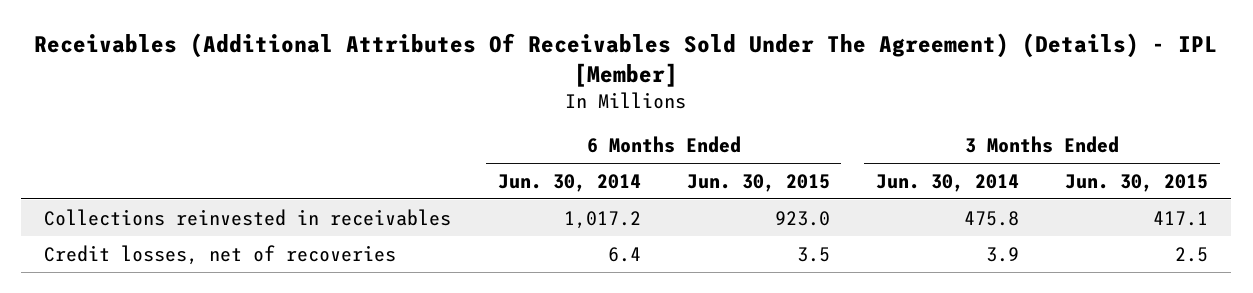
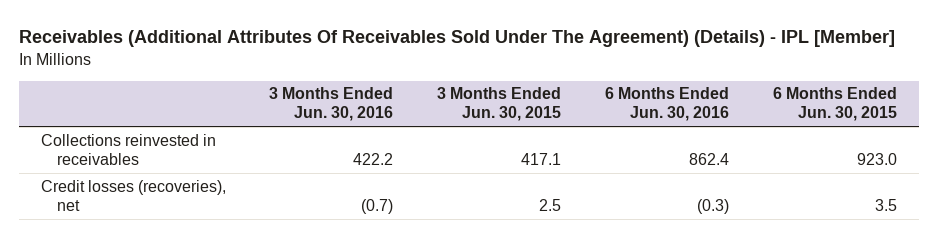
- | 6 Months Ended Jun. 30, 2014 | 6 Months Ended Jun. 30, 2015 | 3 Months Ended Jun. 30, 2014 | 3 Months Ended Jun. 30, 2015
+ | 3 Months Ended Jun. 30, 2016 | 3 Months Ended Jun. 30, 2015 | 6 Months Ended Jun. 30, 2016 | 6 Months Ended Jun. 30, 2015
- Credit losses, net of recoveries | 6.4 | 3.5 | 3.9 | 2.5
+ Credit losses (recoveries), net | (0.7) | 2.5 | (0.3) | 3.5

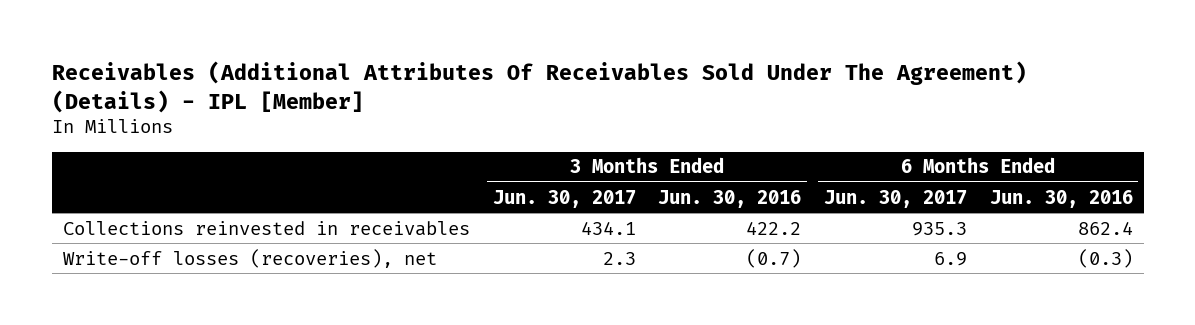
- | 3 Months Ended Jun. 30, 2016 | 3 Months Ended Jun. 30, 2015 | 6 Months Ended Jun. 30, 2016 | 6 Months Ended Jun. 30, 2015
+ | 3 Months Ended Jun. 30, 2017 | 3 Months Ended Jun. 30, 2016 | 6 Months Ended Jun. 30, 2017 | 6 Months Ended Jun. 30, 2016
- Credit losses (recoveries), net | (0.7) | 2.5 | (0.3) | 3.5
+ Write-off losses (recoveries), net | 2.3 | (0.7) | 6.9 | (0.3)

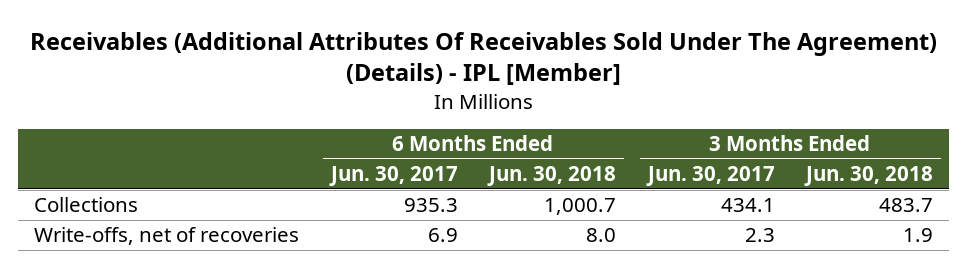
- | 3 Months Ended Jun. 30, 2017 | 3 Months Ended Jun. 30, 2016 | 6 Months Ended Jun. 30, 2017 | 6 Months Ended Jun. 30, 2016
+ | 6 Months Ended Jun. 30, 2017 | 6 Months Ended Jun. 30, 2018 | 3 Months Ended Jun. 30, 2017 | 3 Months Ended Jun. 30, 2018
- Collections reinvested in receivables | 434.1 | 422.2 | 935.3 | 862.4
- Write-off losses (recoveries), net | 2.3 | (0.7) | 6.9 | (0.3)
+ Collections | 935.3 | 1,000.7 | 434.1 | 483.7
+ Write-offs, net of recoveries | 6.9 | 8.0 | 2.3 | 1.9

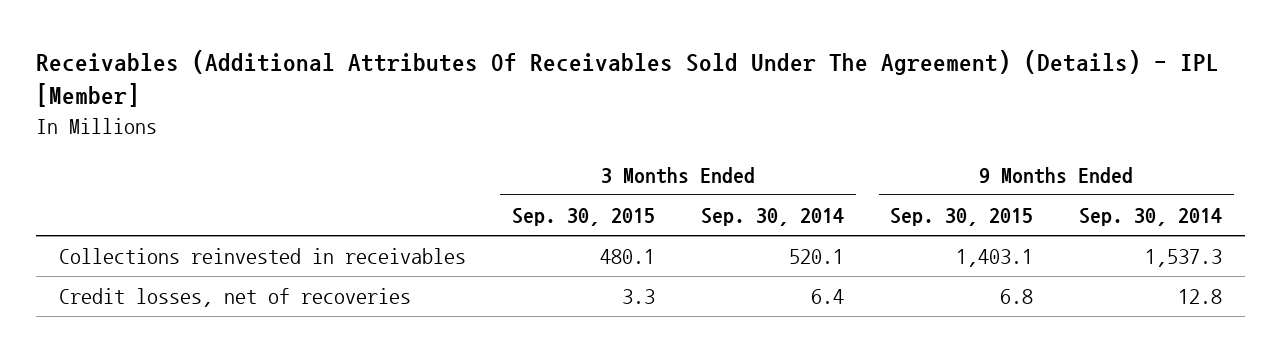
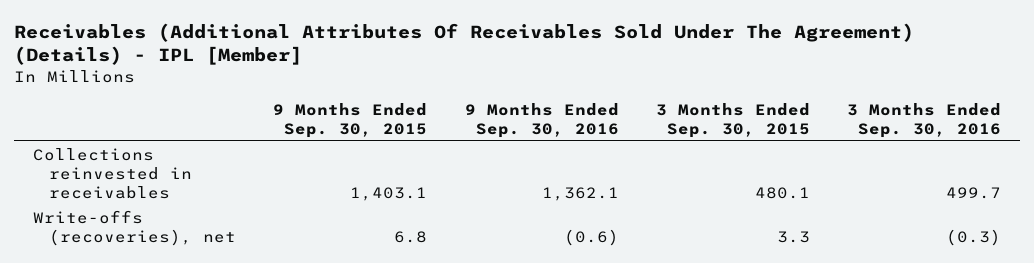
- | 3 Months Ended Sep. 30, 2015 | 3 Months Ended Sep. 30, 2014 | 9 Months Ended Sep. 30, 2015 | 9 Months Ended Sep. 30, 2014
+ | 9 Months Ended Sep. 30, 2015 | 9 Months Ended Sep. 30, 2016 | 3 Months Ended Sep. 30, 2015 | 3 Months Ended Sep. 30, 2016
- Credit losses, net of recoveries | 3.3 | 6.4 | 6.8 | 12.8
+ Write-offs (recoveries), net | 6.8 | (0.6) | 3.3 | (0.3)

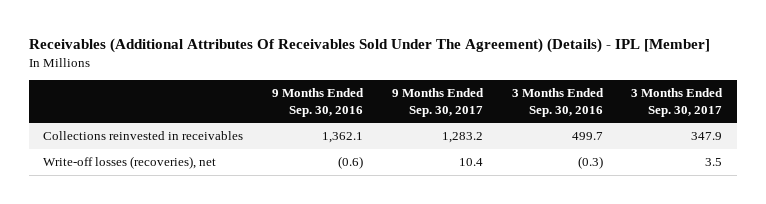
- | 9 Months Ended Sep. 30, 2015 | 9 Months Ended Sep. 30, 2016 | 3 Months Ended Sep. 30, 2015 | 3 Months Ended Sep. 30, 2016
+ | 9 Months Ended Sep. 30, 2016 | 9 Months Ended Sep. 30, 2017 | 3 Months Ended Sep. 30, 2016 | 3 Months Ended Sep. 30, 2017
- Write-offs (recoveries), net | 6.8 | (0.6) | 3.3 | (0.3)
+ Write-off losses (recoveries), net | (0.6) | 10.4 | (0.3) | 3.5

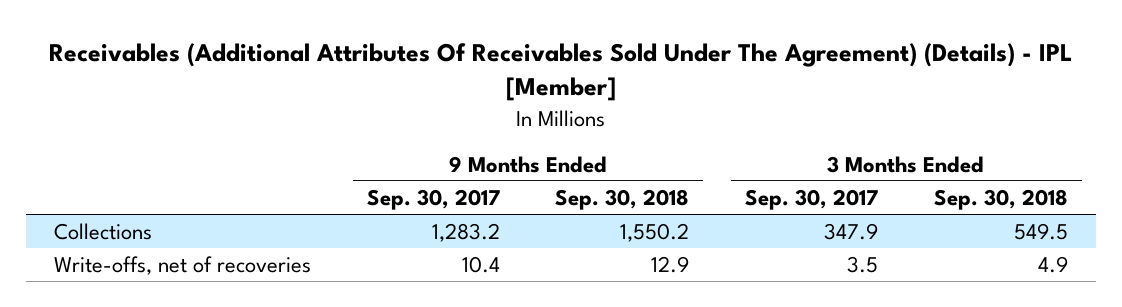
- | 9 Months Ended Sep. 30, 2016 | 9 Months Ended Sep. 30, 2017 | 3 Months Ended Sep. 30, 2016 | 3 Months Ended Sep. 30, 2017
+ | 9 Months Ended Sep. 30, 2017 | 9 Months Ended Sep. 30, 2018 | 3 Months Ended Sep. 30, 2017 | 3 Months Ended Sep. 30, 2018
- Collections reinvested in receivables | 1,362.1 | 1,283.2 | 499.7 | 347.9
- Write-off losses (recoveries), net | (0.6) | 10.4 | (0.3) | 3.5
+ Collections | 1,283.2 | 1,550.2 | 347.9 | 549.5
+ Write-offs, net of recoveries | 10.4 | 12.9 | 3.5 | 4.9

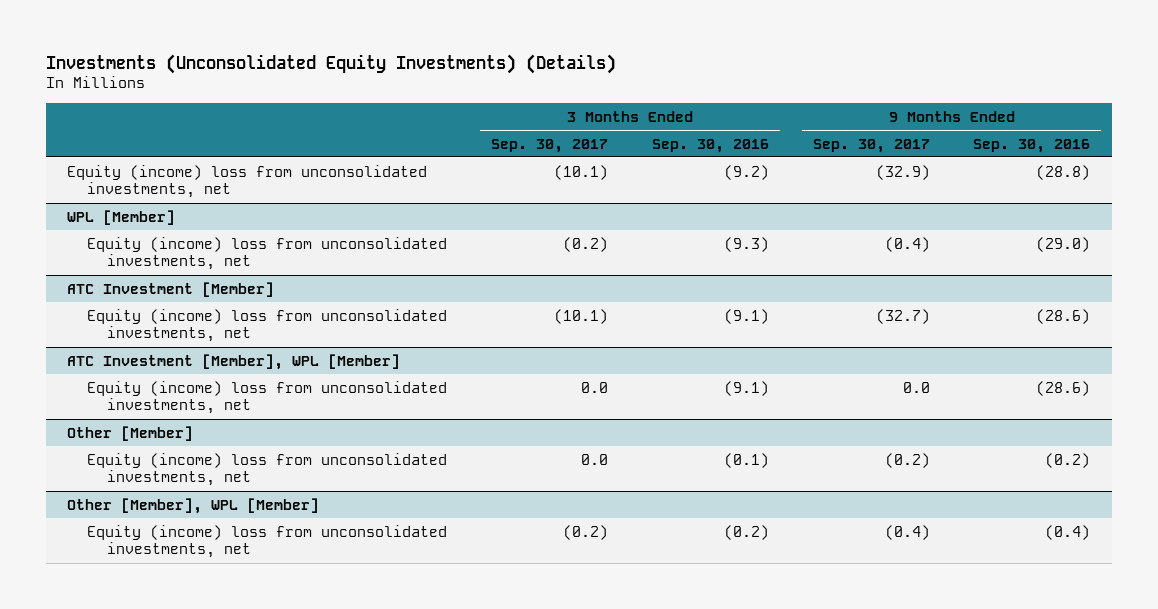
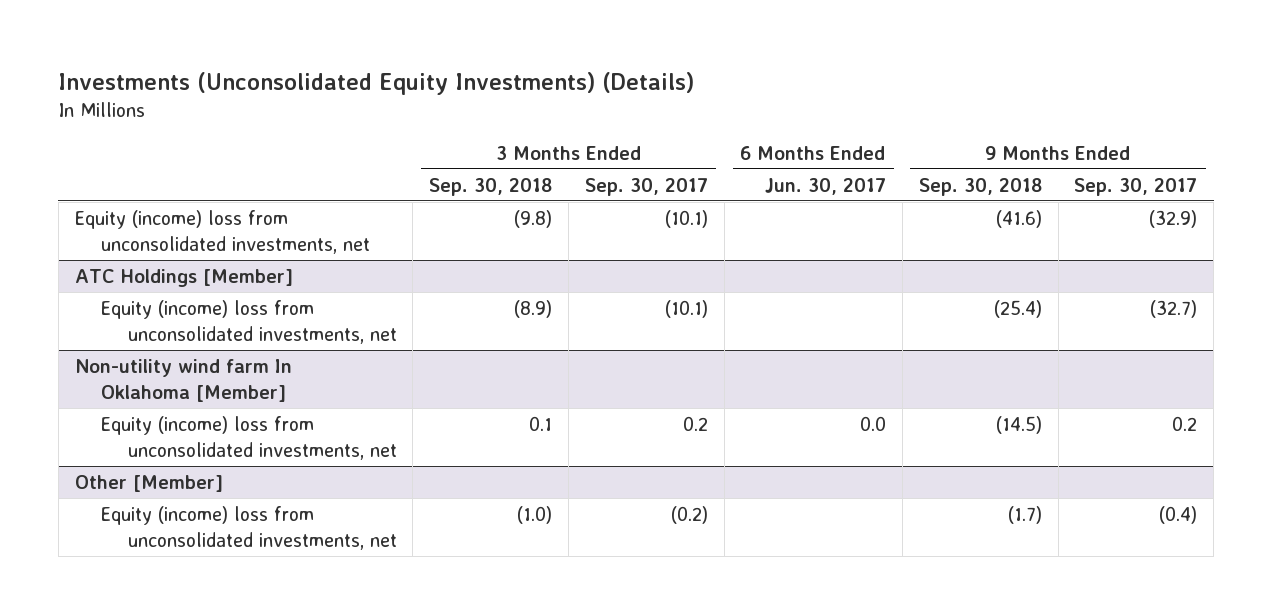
- | 3 Months Ended Sep. 30, 2017 | 3 Months Ended Sep. 30, 2016 | 9 Months Ended Sep. 30, 2017 | 9 Months Ended Sep. 30, 2016
+ | 3 Months Ended Sep. 30, 2018 | 3 Months Ended Sep. 30, 2017 | 6 Months Ended Jun. 30, 2017 | 9 Months Ended Sep. 30, 2018 | 9 Months Ended Sep. 30, 2017
- WPL [Member]
- Equity (income) loss from unconsolidated investments, net | (0.2) | (9.3) | (0.4) | (29.0)
- ATC Investment [Member]
+ ATC Holdings [Member]
- ATC Investment [Member], WPL [Member]
- Equity (income) loss from unconsolidated investments, net | 0.0 | (9.1) | 0.0 | (28.6)
+ Non-utility wind farm In Oklahoma [Member]
+ Equity (income) loss from unconsolidated investments, net | 0.1 | 0.2 | 0.0 | (14.5) | 0.2
@ Other [Member]
- Equity (income) loss from unconsolidated investments, net | 0.0 | (0.1) | (0.2) | (0.2)
- Other [Member], WPL [Member]

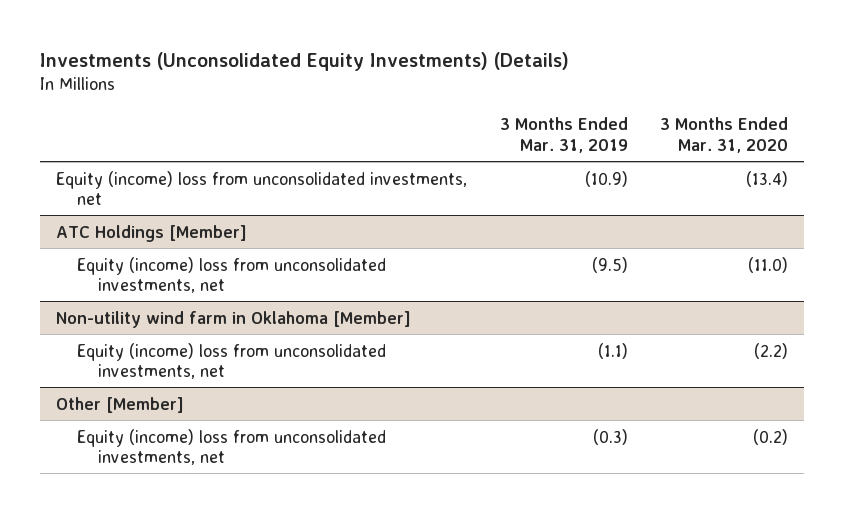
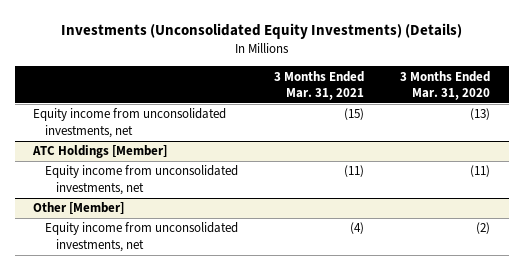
- | 3 Months Ended Mar. 31, 2019 | 3 Months Ended Mar. 31, 2020
+ | 3 Months Ended Mar. 31, 2021 | 3 Months Ended Mar. 31, 2020
- Equity (income) loss from unconsolidated investments, net | (10.9) | (13.4)
+ Equity income from unconsolidated investments, net | (15) | (13)
@ ATC Holdings [Member]
- Equity (income) loss from unconsolidated investments, net | (9.5) | (11.0)
- Non-utility wind farm in Oklahoma [Member]
- Equity (income) loss from unconsolidated investments, net | (1.1) | (2.2)
@ ATC Holdings [Member]
+ Equity income from unconsolidated investments, net | (11) | (11)
@ Other [Member]
- Equity (income) loss from unconsolidated investments, net | (0.3) | (0.2)
+ Equity income from unconsolidated investments, net | (4) | (2)

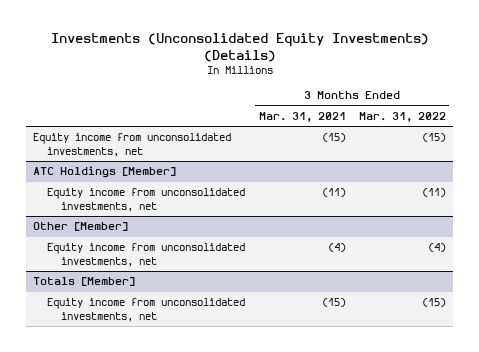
- | 3 Months Ended Mar. 31, 2021 | 3 Months Ended Mar. 31, 2020
+ | 3 Months Ended Mar. 31, 2021 | 3 Months Ended Mar. 31, 2022
+ Totals [Member]
+ Equity income from unconsolidated investments, net | (15) | (15)

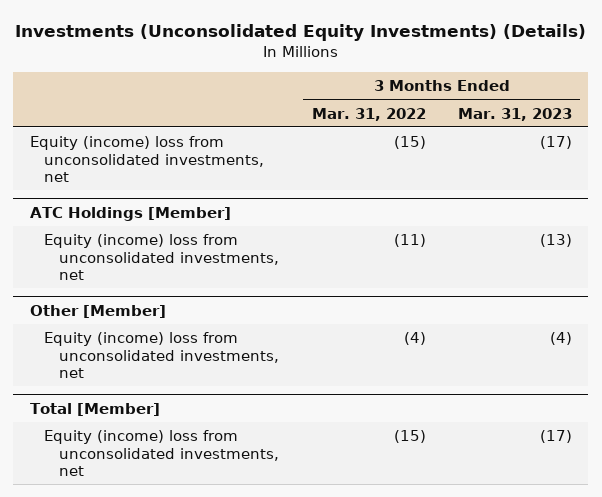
- | 3 Months Ended Mar. 31, 2021 | 3 Months Ended Mar. 31, 2022
+ | 3 Months Ended Mar. 31, 2022 | 3 Months Ended Mar. 31, 2023
- Equity income from unconsolidated investments, net | (15) | (15)
+ Equity (income) loss from unconsolidated investments, net | (15) | (17)
@ ATC Holdings [Member]
- Equity income from unconsolidated investments, net | (11) | (11)
+ Equity (income) loss from unconsolidated investments, net | (11) | (13)
@ Other [Member]
- Equity income from unconsolidated investments, net | (4) | (4)
- Totals [Member]
- Equity income from unconsolidated investments, net | (15) | (15)
@ Other [Member]
+ Equity (income) loss from unconsolidated investments, net | (4) | (4)
+ Total [Member]
+ Equity (income) loss from unconsolidated investments, net | (15) | (17)

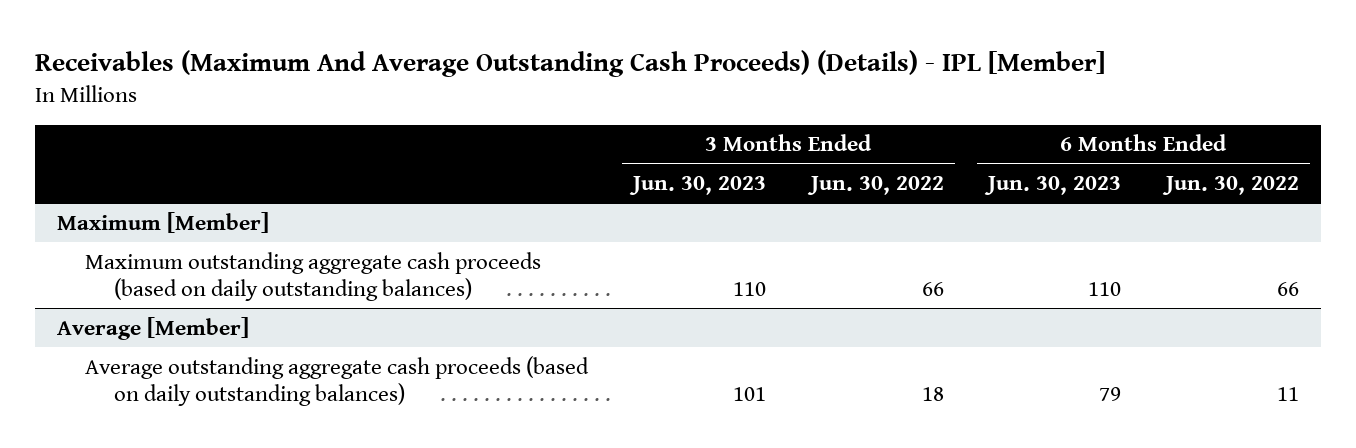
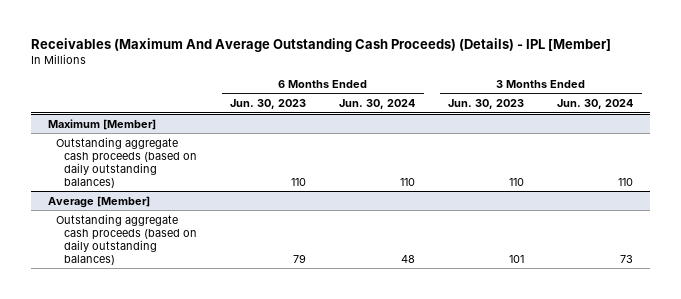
- | 3 Months Ended Jun. 30, 2023 | 3 Months Ended Jun. 30, 2022 | 6 Months Ended Jun. 30, 2023 | 6 Months Ended Jun. 30, 2022
+ | 6 Months Ended Jun. 30, 2023 | 6 Months Ended Jun. 30, 2024 | 3 Months Ended Jun. 30, 2023 | 3 Months Ended Jun. 30, 2024
@ Maximum [Member]
- Maximum outstanding aggregate cash proceeds (based on daily outstanding balances) | 110 | 66 | 110 | 66
+ Outstanding aggregate cash proceeds (based on daily outstanding balances) | 110 | 110 | 110 | 110
@ Average [Member]
- Average outstanding aggregate cash proceeds (based on daily outstanding balances) | 101 | 18 | 79 | 11
+ Outstanding aggregate cash proceeds (based on daily outstanding balances) | 79 | 48 | 101 | 73

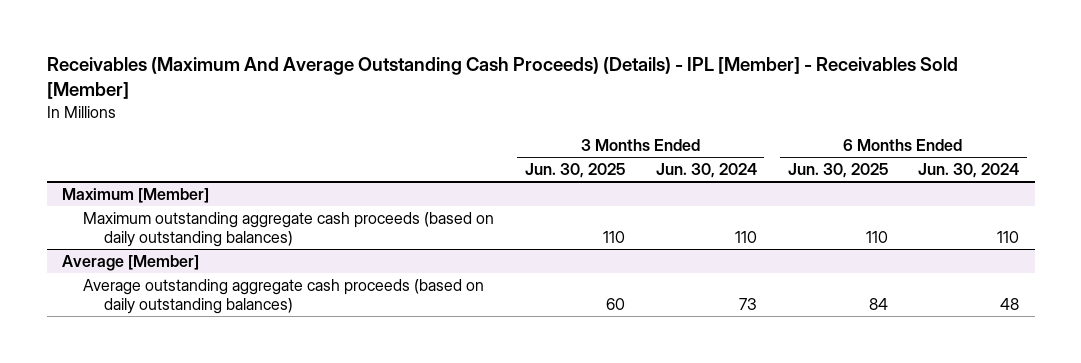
- Receivables (Maximum And Average Outstanding Cash Proceeds) (Details) - IPL [Member]
+ Receivables (Maximum And Average Outstanding Cash Proceeds) (Details) - IPL [Member] - Receivables Sold [Member]
- | 6 Months Ended Jun. 30, 2023 | 6 Months Ended Jun. 30, 2024 | 3 Months Ended Jun. 30, 2023 | 3 Months Ended Jun. 30, 2024
+ | 3 Months Ended Jun. 30, 2025 | 3 Months Ended Jun. 30, 2024 | 6 Months Ended Jun. 30, 2025 | 6 Months Ended Jun. 30, 2024
@ Maximum [Member]
- Outstanding aggregate cash proceeds (based on daily outstanding balances) | 110 | 110 | 110 | 110
+ Maximum outstanding aggregate cash proceeds (based on daily outstanding balances) | 110 | 110 | 110 | 110
@ Average [Member]
- Outstanding aggregate cash proceeds (based on daily outstanding balances) | 79 | 48 | 101 | 73
+ Average outstanding aggregate cash proceeds (based on daily outstanding balances) | 60 | 73 | 84 | 48

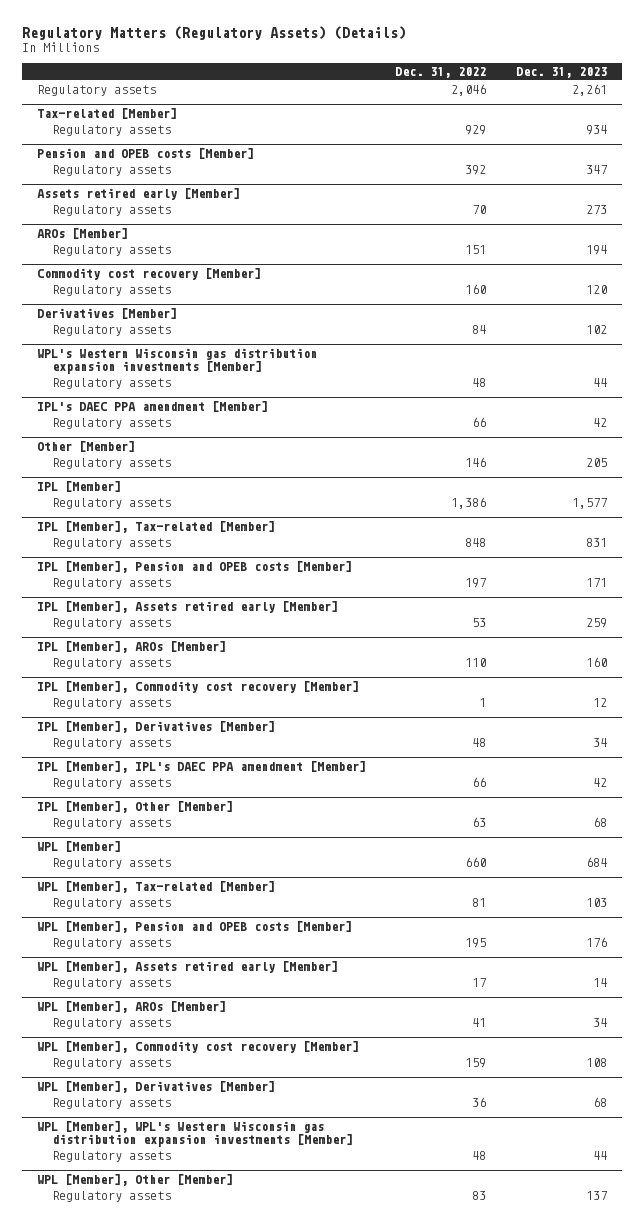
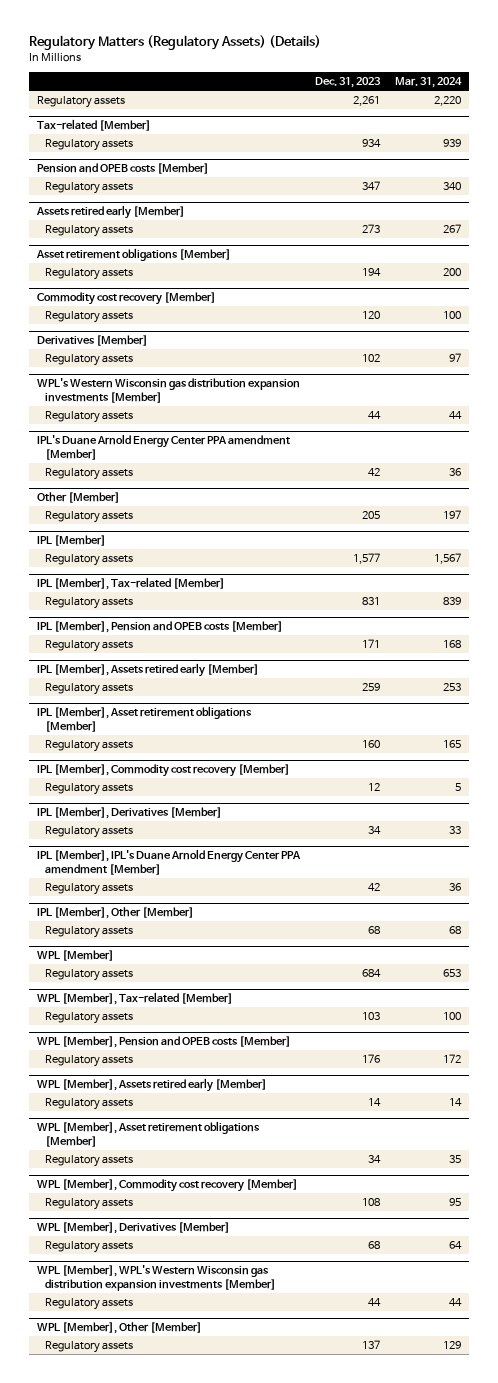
- | Dec. 31, 2022 | Dec. 31, 2023
+ | Dec. 31, 2023 | Mar. 31, 2024
- AROs [Member]
+ Asset retirement obligations [Member]
- IPL's DAEC PPA amendment [Member]
+ IPL's Duane Arnold Energy Center PPA amendment [Member]
- IPL [Member], AROs [Member]
+ IPL [Member], Asset retirement obligations [Member]
- IPL [Member], IPL's DAEC PPA amendment [Member]
+ IPL [Member], IPL's Duane Arnold Energy Center PPA amendment [Member]
- WPL [Member], AROs [Member]
+ WPL [Member], Asset retirement obligations [Member]

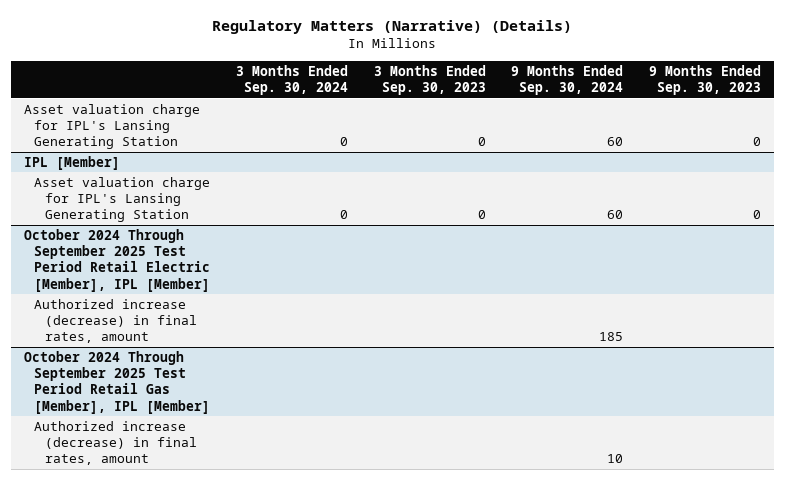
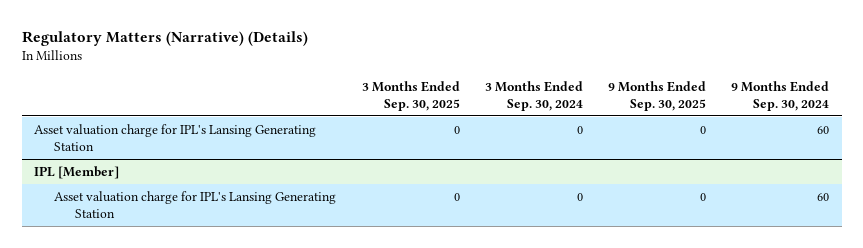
- | 3 Months Ended Sep. 30, 2024 | 3 Months Ended Sep. 30, 2023 | 9 Months Ended Sep. 30, 2024 | 9 Months Ended Sep. 30, 2023
+ | 3 Months Ended Sep. 30, 2025 | 3 Months Ended Sep. 30, 2024 | 9 Months Ended Sep. 30, 2025 | 9 Months Ended Sep. 30, 2024
- October 2024 Through September 2025 Test Period Retail Electric [Member], IPL [Member]
- Authorized increase (decrease) in final rates, amount | | | 185 |
- October 2024 Through September 2025 Test Period Retail Gas [Member], IPL [Member]
- Authorized increase (decrease) in final rates, amount | | | 10 |

